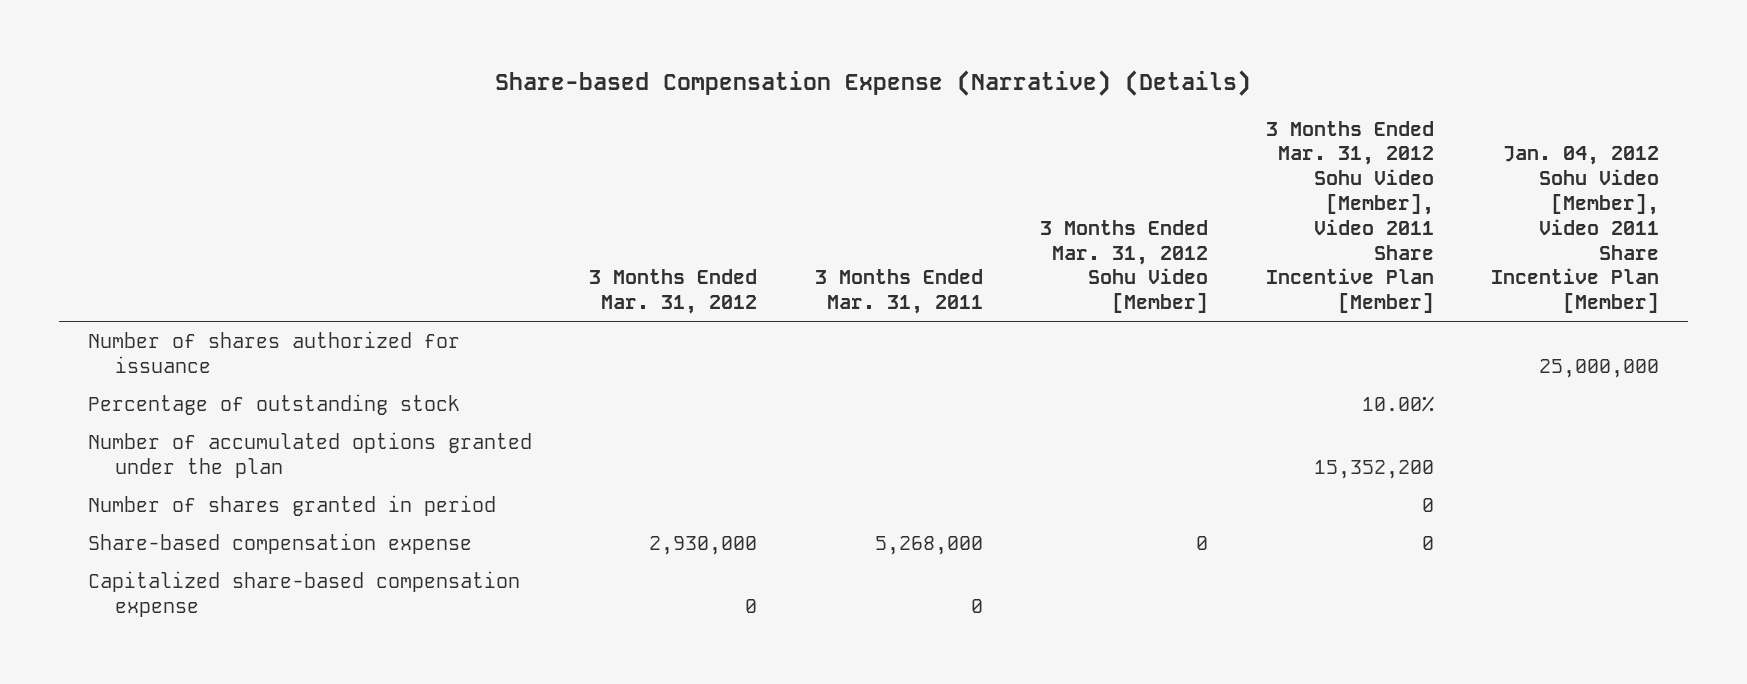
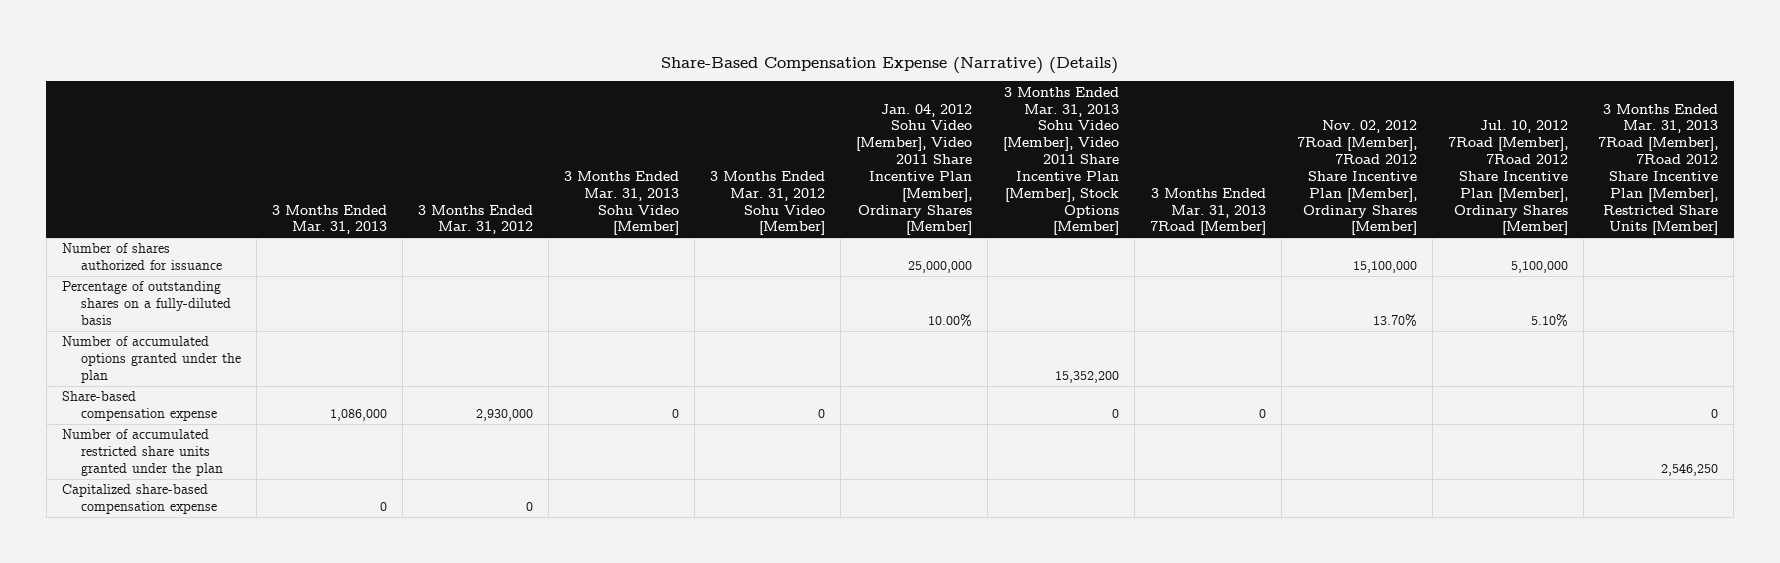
- Share-based Compensation Expense (Narrative) (Details)
+ Share-Based Compensation Expense (Narrative) (Details)
- | 3 Months Ended Mar. 31, 2012 | 3 Months Ended Mar. 31, 2011 | 3 Months Ended Mar. 31, 2012 Sohu Video [Member] | 3 Months Ended Mar. 31, 2012 Sohu Video [Member], Video 2011 Share Incentive Plan [Member] | Jan. 04, 2012 Sohu Video [Member], Video 2011 Share Incentive Plan [Member]
+ | 3 Months Ended Mar. 31, 2013 | 3 Months Ended Mar. 31, 2012 | 3 Months Ended Mar. 31, 2013 Sohu Video [Member] | 3 Months Ended Mar. 31, 2012 Sohu Video [Member] | Jan. 04, 2012 Sohu Video [Member], Video 2011 Share Incentive Plan [Member], Ordinary Shares [Member] | 3 Months Ended Mar. 31, 2013 Sohu Video [Member], Video 2011 Share Incentive Plan [Member], Stock Options [Member] | 3 Months Ended Mar. 31, 2013 7Road [Member] | Nov. 02, 2012 7Road [Member], 7Road 2012 Share Incentive Plan [Member], Ordinary Shares [Member] | Jul. 10, 2012 7Road [Member], 7Road 2012 Share Incentive Plan [Member], Ordinary Shares [Member] | 3 Months Ended Mar. 31, 2013 7Road [Member], 7Road 2012 Share Incentive Plan [Member], Restricted Share Units [Member]
- Percentage of outstanding stock | | | | 10.00% |
+ Percentage of outstanding shares on a fully-diluted basis | | | | | 10.00% | | | 13.70% | 5.10% |
- Number of shares granted in period | | | | 0 |
+ Number of accumulated restricted share units granted under the plan | | | | | | | | | | 2,546,250

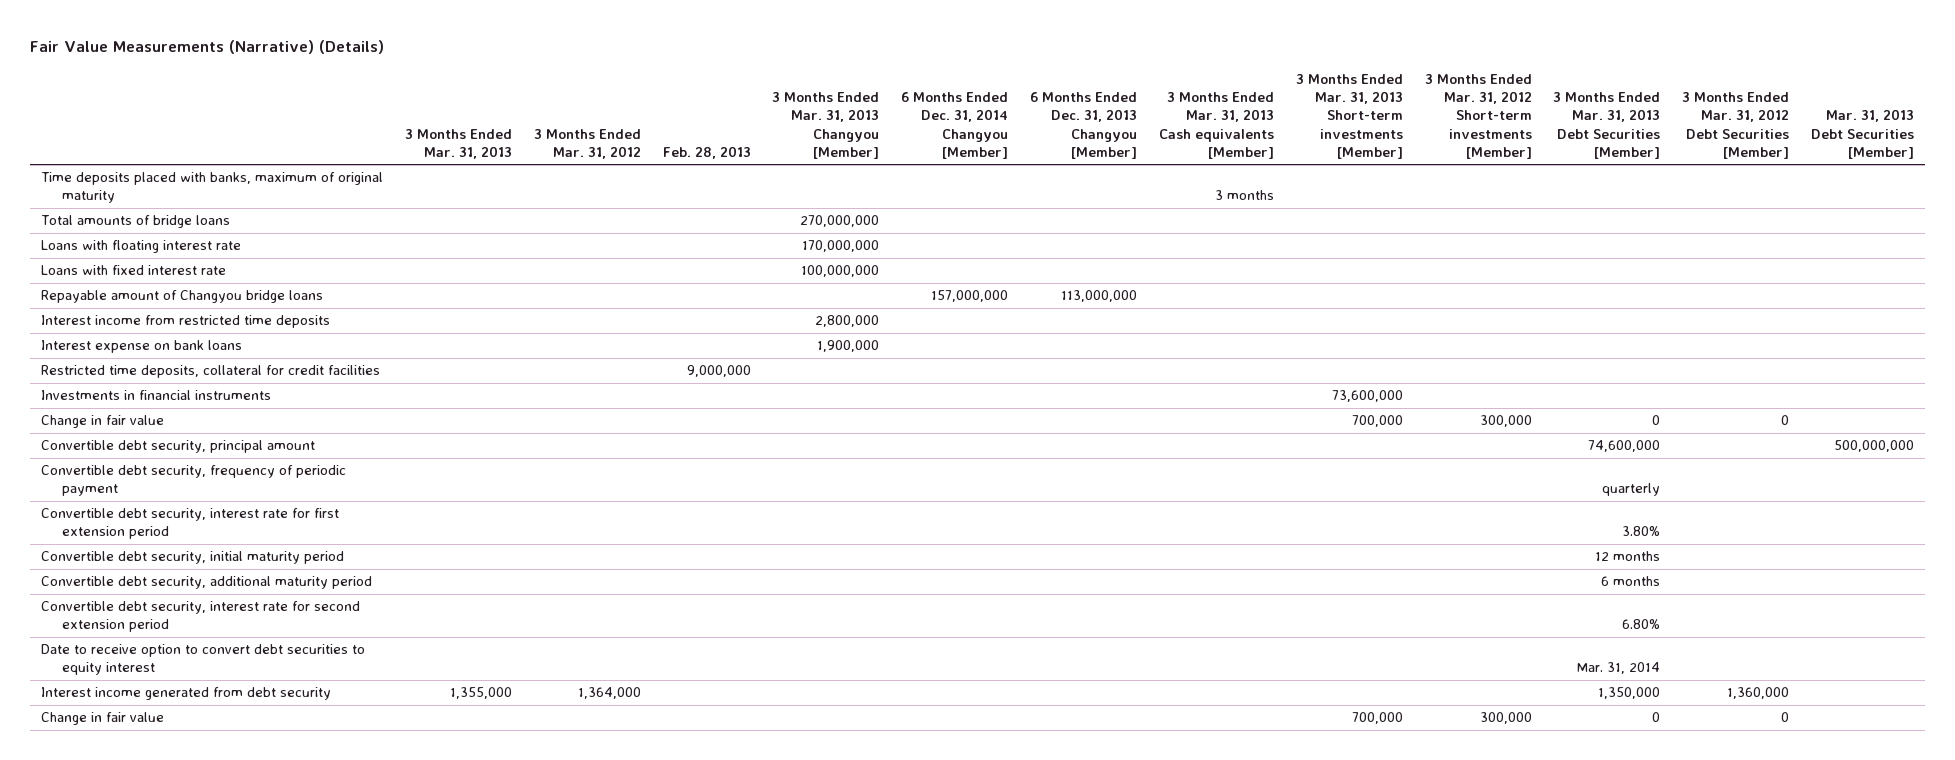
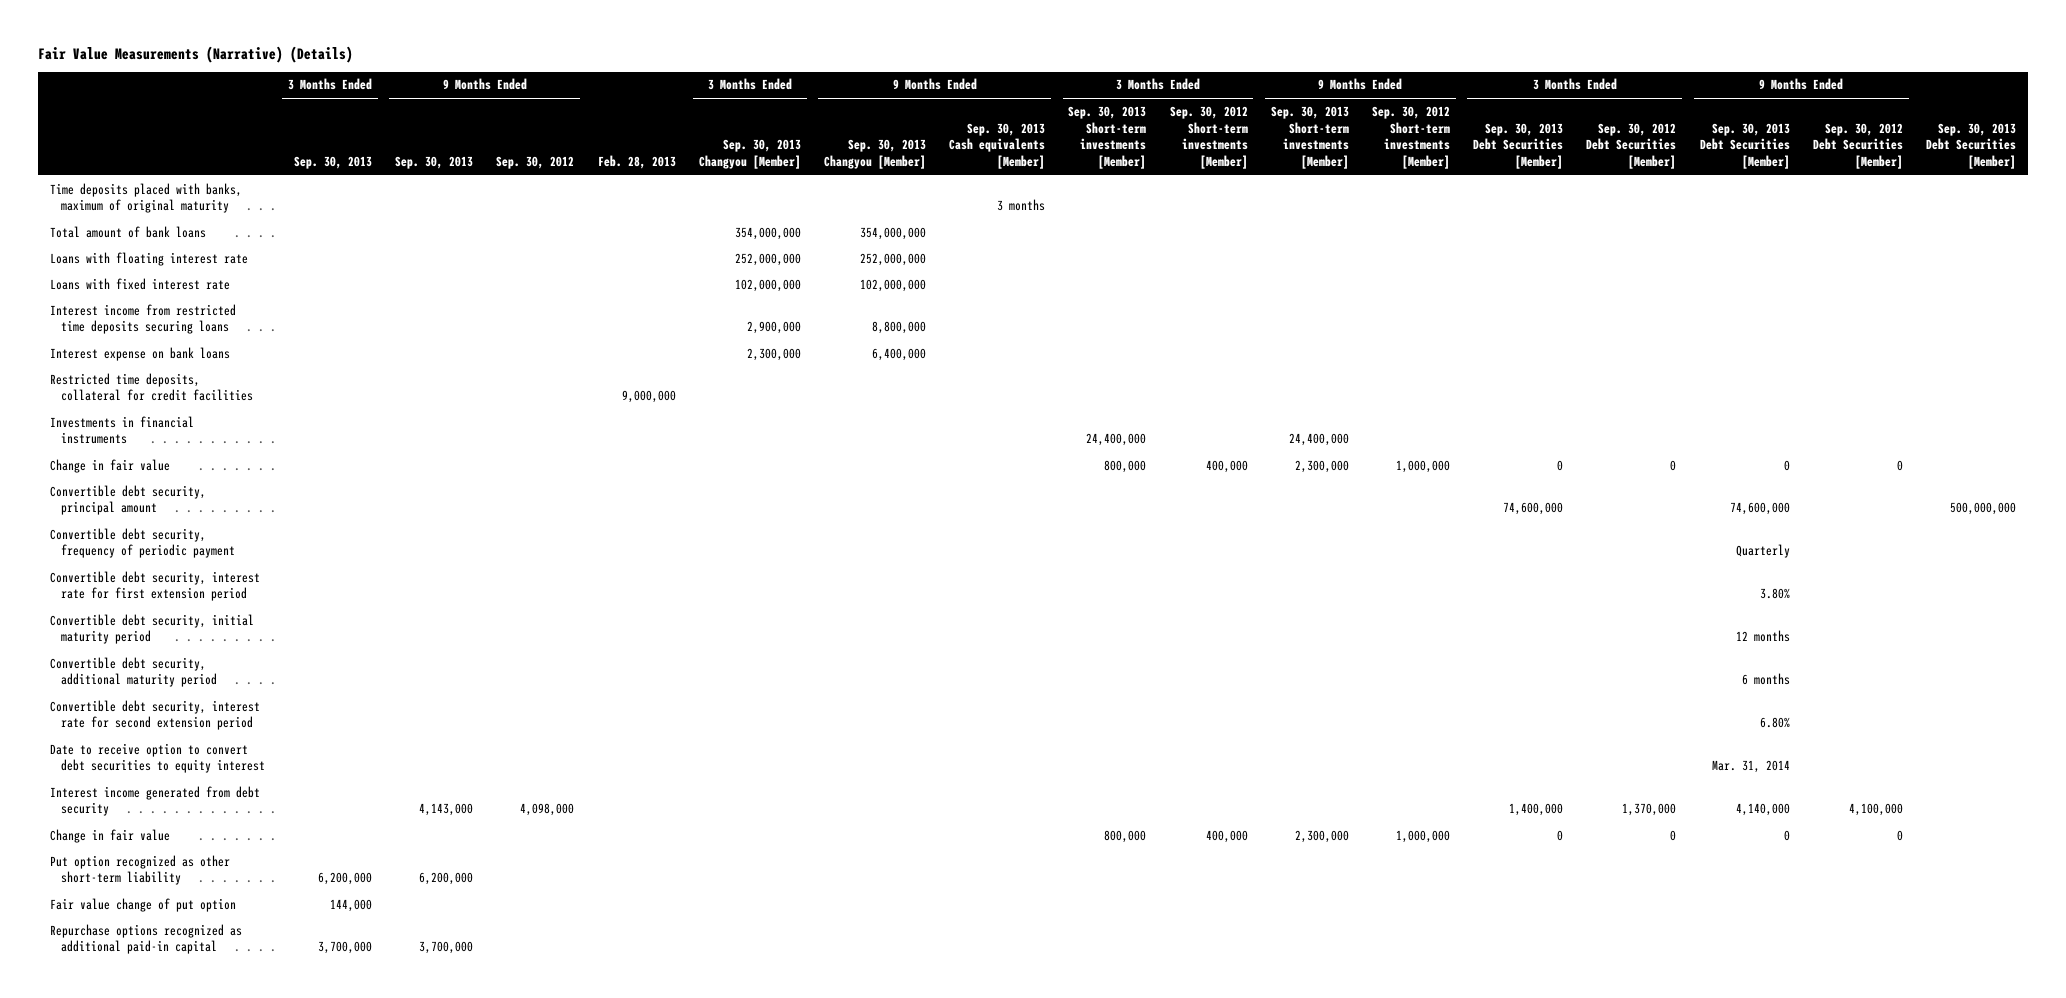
- | 3 Months Ended Mar. 31, 2013 | 3 Months Ended Mar. 31, 2012 | Feb. 28, 2013 | 3 Months Ended Mar. 31, 2013 Changyou [Member] | 6 Months Ended Dec. 31, 2014 Changyou [Member] | 6 Months Ended Dec. 31, 2013 Changyou [Member] | 3 Months Ended Mar. 31, 2013 Cash equivalents [Member] | 3 Months Ended Mar. 31, 2013 Short-term investments [Member] | 3 Months Ended Mar. 31, 2012 Short-term investments [Member] | 3 Months Ended Mar. 31, 2013 Debt Securities [Member] | 3 Months Ended Mar. 31, 2012 Debt Securities [Member] | Mar. 31, 2013 Debt Securities [Member]
+ | 3 Months Ended Sep. 30, 2013 | 9 Months Ended Sep. 30, 2013 | 9 Months Ended Sep. 30, 2012 | Feb. 28, 2013 | 3 Months Ended Sep. 30, 2013 Changyou [Member] | 9 Months Ended Sep. 30, 2013 Changyou [Member] | 9 Months Ended Sep. 30, 2013 Cash equivalents [Member] | 3 Months Ended Sep. 30, 2013 Short-term investments [Member] | 3 Months Ended Sep. 30, 2012 Short-term investments [Member] | 9 Months Ended Sep. 30, 2013 Short-term investments [Member] | 9 Months Ended Sep. 30, 2012 Short-term investments [Member] | 3 Months Ended Sep. 30, 2013 Debt Securities [Member] | 3 Months Ended Sep. 30, 2012 Debt Securities [Member] | 9 Months Ended Sep. 30, 2013 Debt Securities [Member] | 9 Months Ended Sep. 30, 2012 Debt Securities [Member] | Sep. 30, 2013 Debt Securities [Member]
- Total amounts of bridge loans | | | | 270,000,000 | | | | | | | |
+ Total amount of bank loans | | | | | 354,000,000 | 354,000,000 | | | | | | | | | |
- Repayable amount of Changyou bridge loans | | | | | 157,000,000 | 113,000,000 | | | | | |
- Interest income from restricted time deposits | | | | 2,800,000 | | | | | | | |
+ Interest income from restricted time deposits securing loans | | | | | 2,900,000 | 8,800,000 | | | | | | | | | |
+ Put option recognized as other short-term liability | 6,200,000 | 6,200,000 | | | | | | | | | | | | | |
+ Fair value change of put option | 144,000 | | | | | | | | | | | | | | |
+ Repurchase options recognized as additional paid-in capital | 3,700,000 | 3,700,000 | | | | | | | | | | | | | |

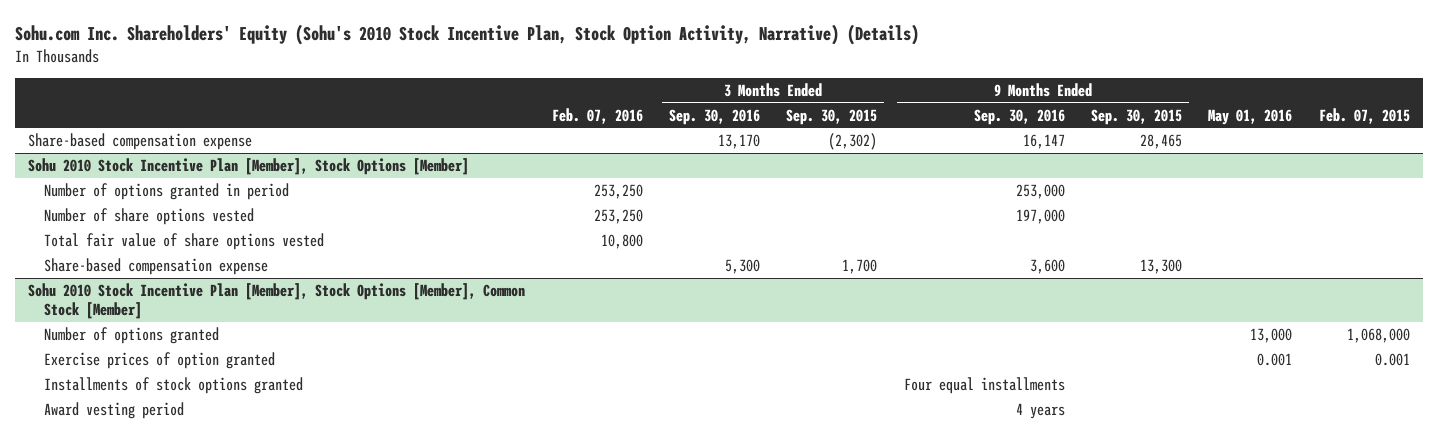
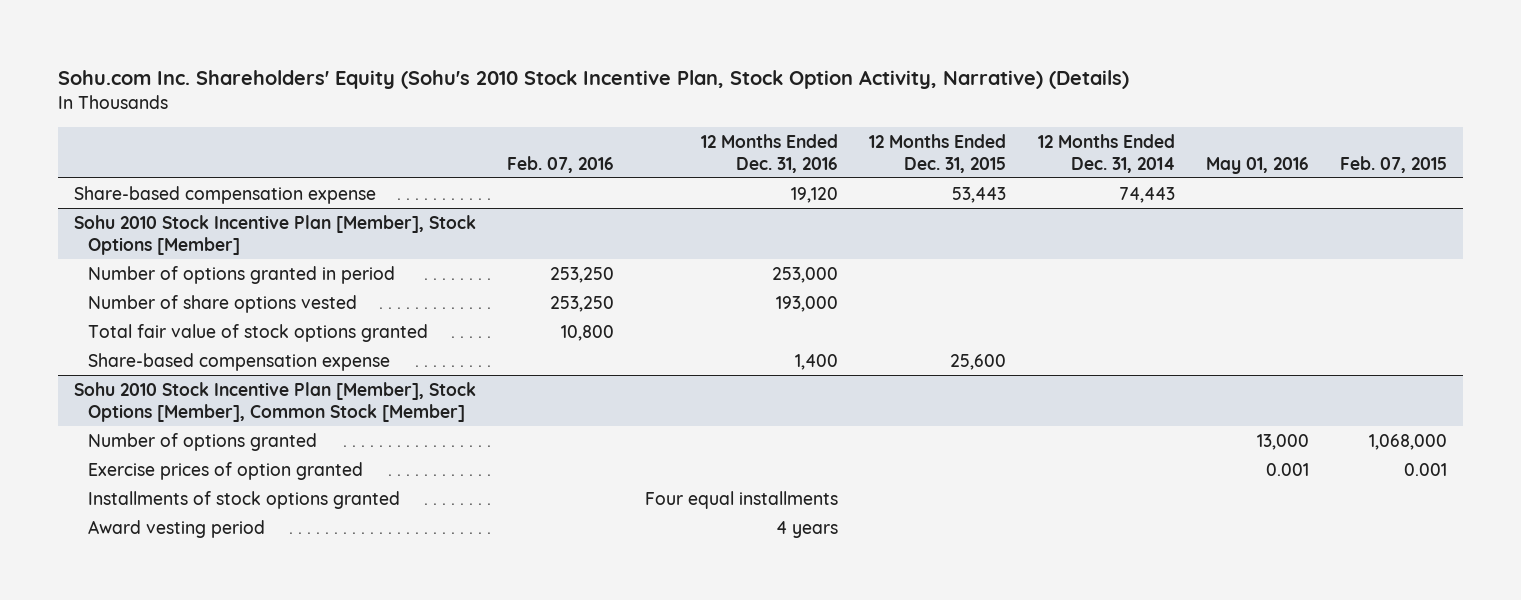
- | Feb. 07, 2016 | 3 Months Ended Sep. 30, 2016 | 3 Months Ended Sep. 30, 2015 | 9 Months Ended Sep. 30, 2016 | 9 Months Ended Sep. 30, 2015 | May 01, 2016 | Feb. 07, 2015
+ | Feb. 07, 2016 | 12 Months Ended Dec. 31, 2016 | 12 Months Ended Dec. 31, 2015 | 12 Months Ended Dec. 31, 2014 | May 01, 2016 | Feb. 07, 2015
@ Sohu 2010 Stock Incentive Plan [Member], Stock Options [Member]
- Total fair value of share options vested | 10,800 | | | | | |
+ Total fair value of stock options granted | 10,800 | | | | |

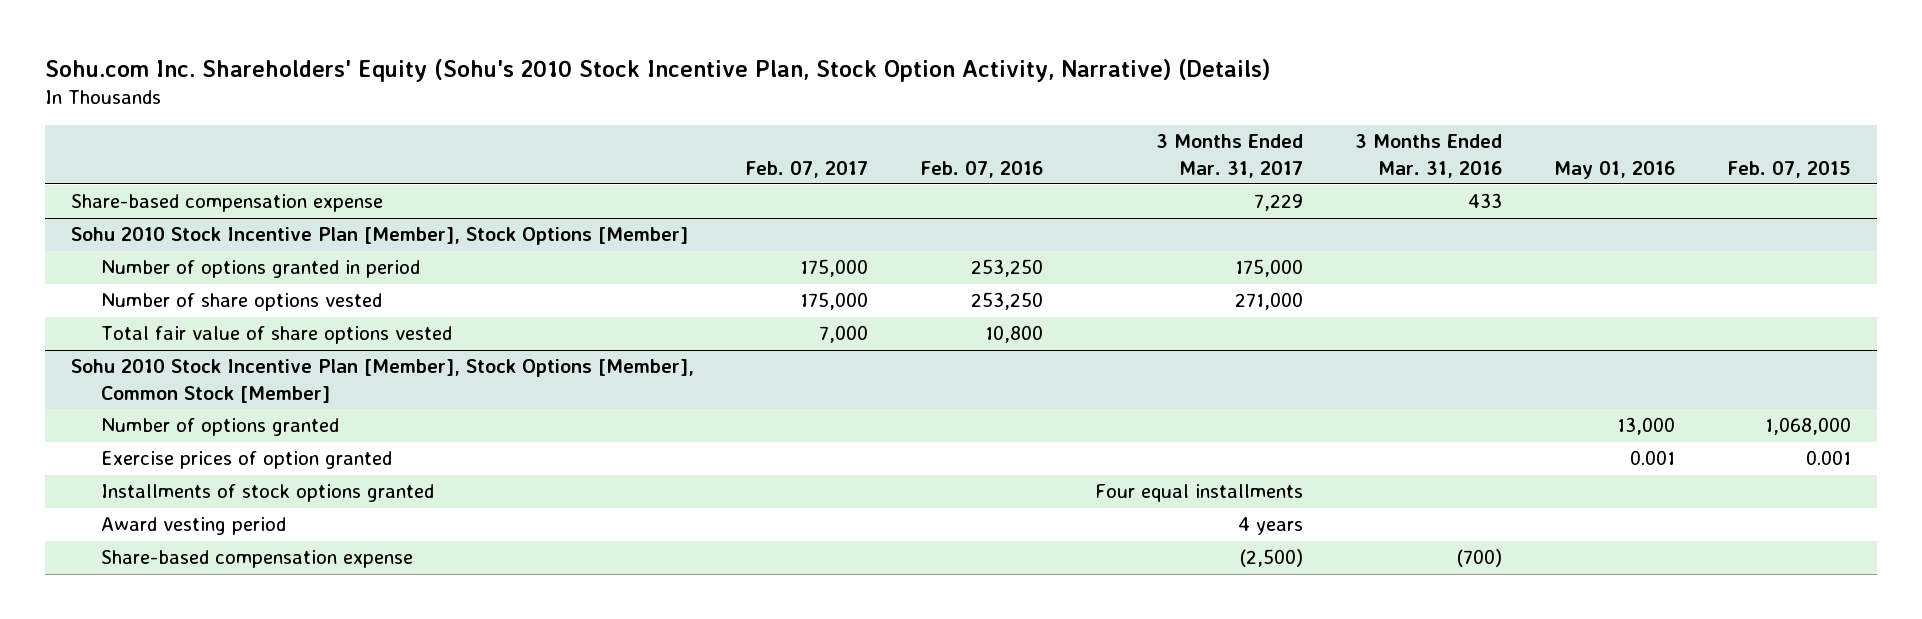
- | Feb. 07, 2016 | 12 Months Ended Dec. 31, 2016 | 12 Months Ended Dec. 31, 2015 | 12 Months Ended Dec. 31, 2014 | May 01, 2016 | Feb. 07, 2015
+ | Feb. 07, 2017 | Feb. 07, 2016 | 3 Months Ended Mar. 31, 2017 | 3 Months Ended Mar. 31, 2016 | May 01, 2016 | Feb. 07, 2015
@ Sohu 2010 Stock Incentive Plan [Member], Stock Options [Member]
- Total fair value of stock options granted | 10,800 | | | | |
- Share-based compensation expense | | 1,400 | 25,600 | | |
+ Total fair value of share options vested | 7,000 | 10,800 | | | |
@ Sohu 2010 Stock Incentive Plan [Member], Stock Options [Member], Common Stock [Member]
+ Share-based compensation expense | | | (2,500) | (700) | |

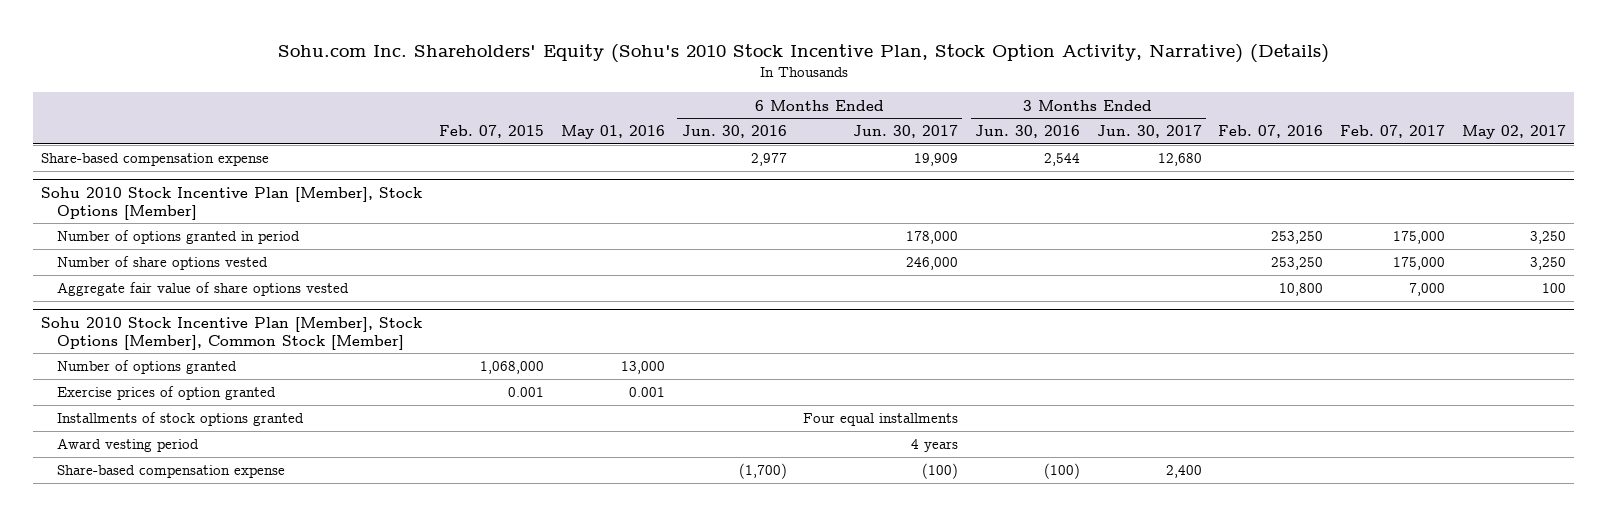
- | Feb. 07, 2017 | Feb. 07, 2016 | 3 Months Ended Mar. 31, 2017 | 3 Months Ended Mar. 31, 2016 | May 01, 2016 | Feb. 07, 2015
+ | Feb. 07, 2015 | May 01, 2016 | 6 Months Ended Jun. 30, 2016 | 6 Months Ended Jun. 30, 2017 | 3 Months Ended Jun. 30, 2016 | 3 Months Ended Jun. 30, 2017 | Feb. 07, 2016 | Feb. 07, 2017 | May 02, 2017
@ Sohu 2010 Stock Incentive Plan [Member], Stock Options [Member]
- Total fair value of share options vested | 7,000 | 10,800 | | | |
+ Aggregate fair value of share options vested | | | | | | | 10,800 | 7,000 | 100

